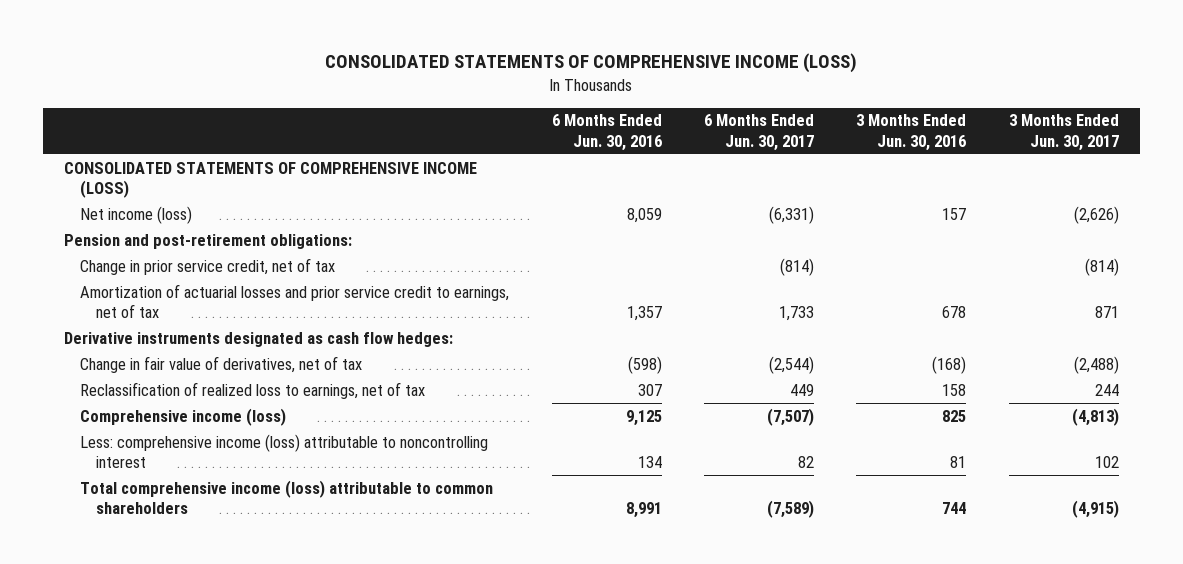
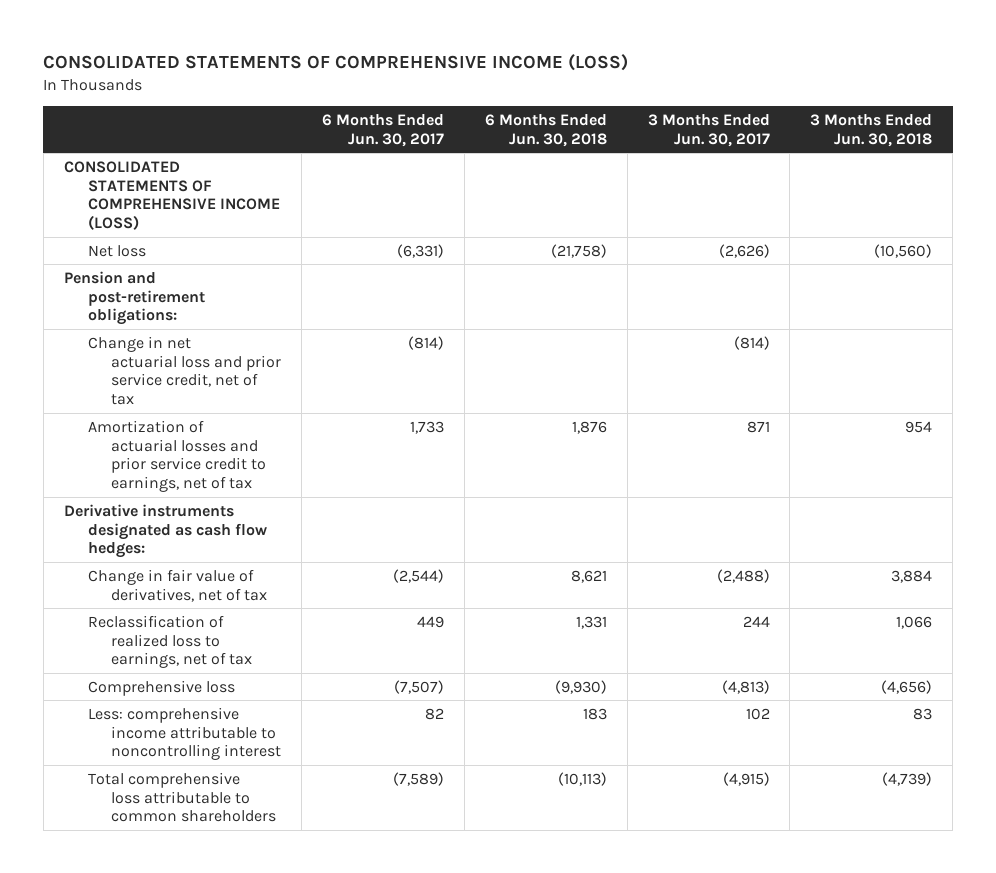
- | 6 Months Ended Jun. 30, 2016 | 6 Months Ended Jun. 30, 2017 | 3 Months Ended Jun. 30, 2016 | 3 Months Ended Jun. 30, 2017
+ | 6 Months Ended Jun. 30, 2017 | 6 Months Ended Jun. 30, 2018 | 3 Months Ended Jun. 30, 2017 | 3 Months Ended Jun. 30, 2018
- Net income (loss) | 8,059 | (6,331) | 157 | (2,626)
+ Net loss | (6,331) | (21,758) | (2,626) | (10,560)
- Change in prior service credit, net of tax | | (814) | | (814)
+ Change in net actuarial loss and prior service credit, net of tax | (814) | | (814) |
- Comprehensive income (loss) | 9,125 | (7,507) | 825 | (4,813)
- Less: comprehensive income (loss) attributable to noncontrolling interest | 134 | 82 | 81 | 102
- Total comprehensive income (loss) attributable to common shareholders | 8,991 | (7,589) | 744 | (4,915)
+ Comprehensive loss | (7,507) | (9,930) | (4,813) | (4,656)
+ Less: comprehensive income attributable to noncontrolling interest | 82 | 183 | 102 | 83
+ Total comprehensive loss attributable to common shareholders | (7,589) | (10,113) | (4,915) | (4,739)

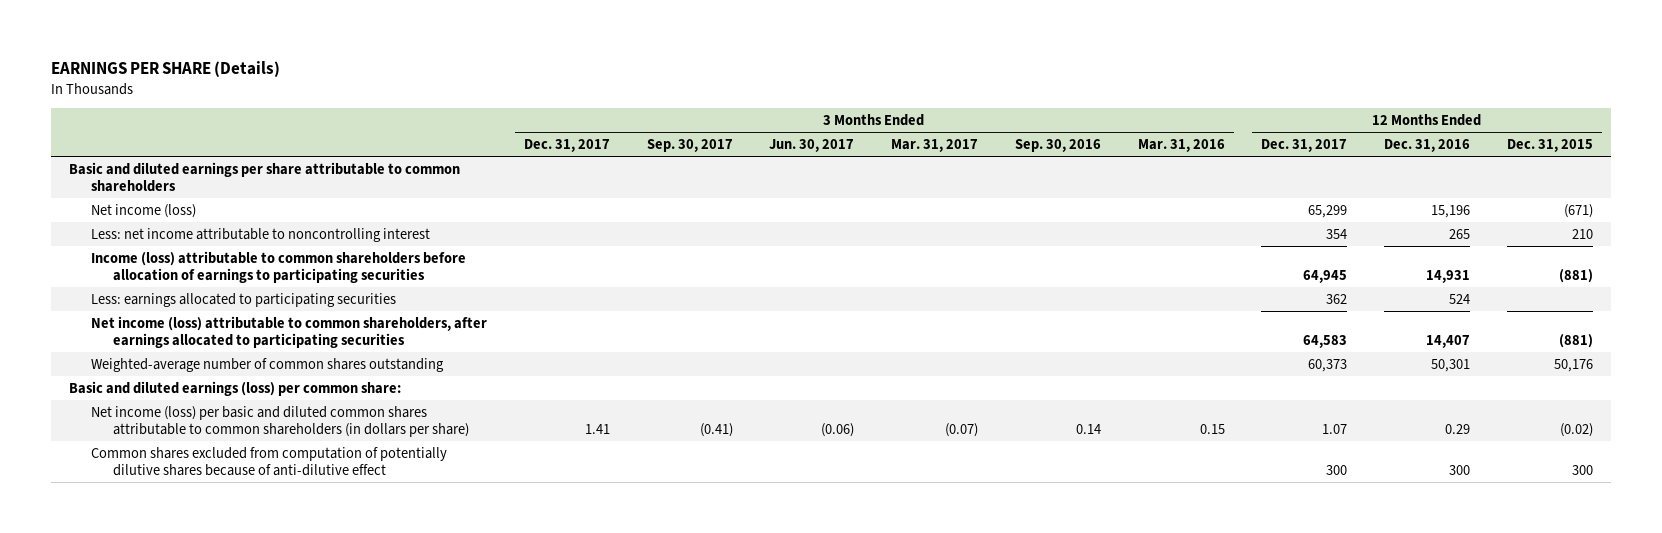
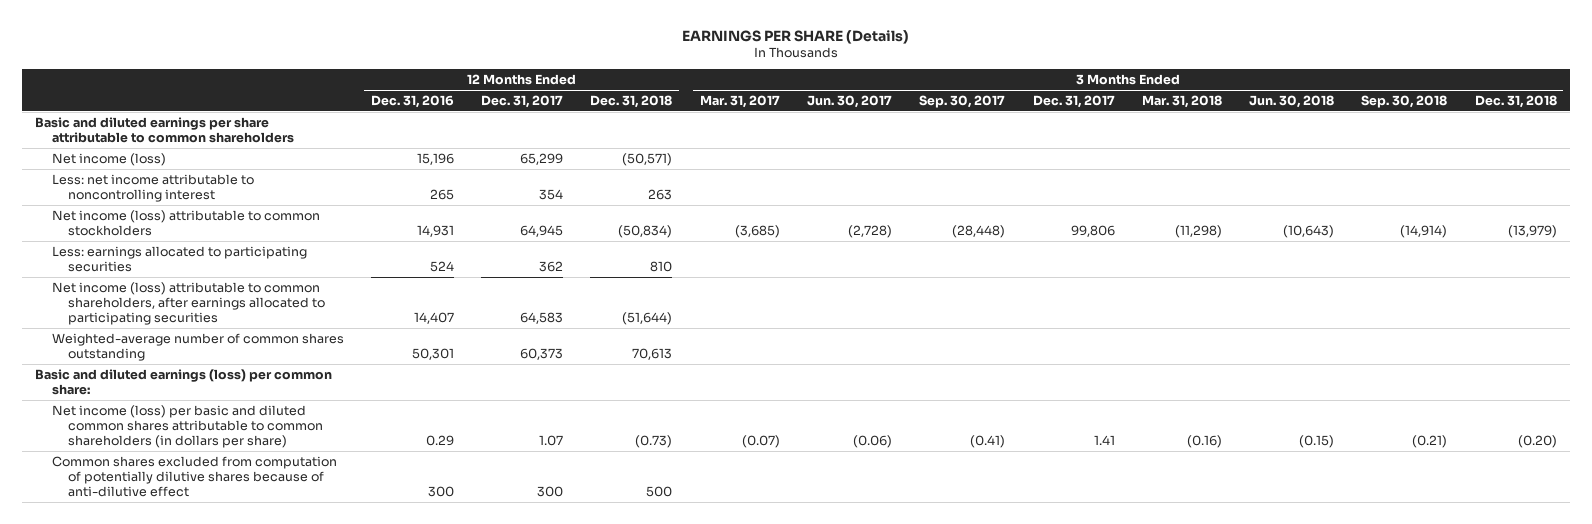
- | 3 Months Ended Dec. 31, 2017 | 3 Months Ended Sep. 30, 2017 | 3 Months Ended Jun. 30, 2017 | 3 Months Ended Mar. 31, 2017 | 3 Months Ended Sep. 30, 2016 | 3 Months Ended Mar. 31, 2016 | 12 Months Ended Dec. 31, 2017 | 12 Months Ended Dec. 31, 2016 | 12 Months Ended Dec. 31, 2015
+ | 12 Months Ended Dec. 31, 2016 | 12 Months Ended Dec. 31, 2017 | 12 Months Ended Dec. 31, 2018 | 3 Months Ended Mar. 31, 2017 | 3 Months Ended Jun. 30, 2017 | 3 Months Ended Sep. 30, 2017 | 3 Months Ended Dec. 31, 2017 | 3 Months Ended Mar. 31, 2018 | 3 Months Ended Jun. 30, 2018 | 3 Months Ended Sep. 30, 2018 | 3 Months Ended Dec. 31, 2018
- Income (loss) attributable to common shareholders before allocation of earnings to participating securities | | | | | | | 64,945 | 14,931 | (881)
+ Net income (loss) attributable to common stockholders | 14,931 | 64,945 | (50,834) | (3,685) | (2,728) | (28,448) | 99,806 | (11,298) | (10,643) | (14,914) | (13,979)

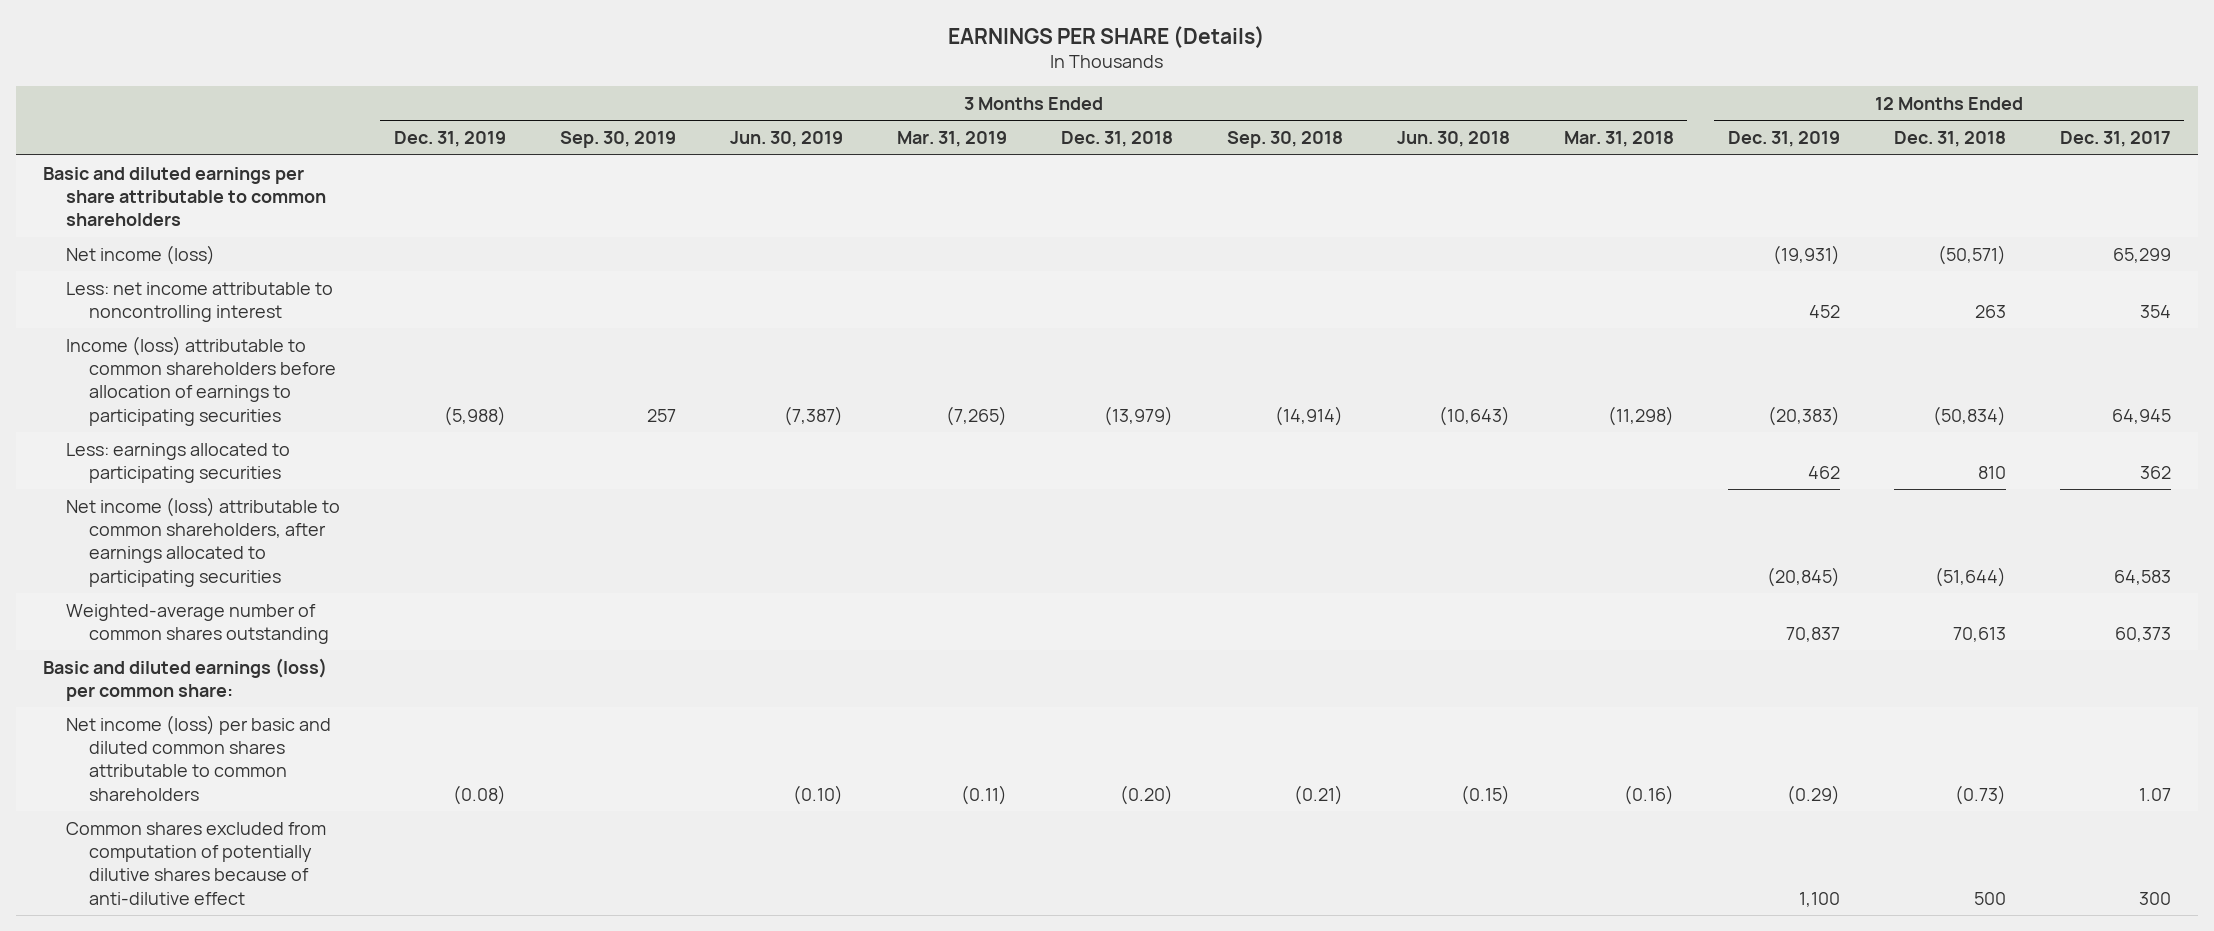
- | 12 Months Ended Dec. 31, 2016 | 12 Months Ended Dec. 31, 2017 | 12 Months Ended Dec. 31, 2018 | 3 Months Ended Mar. 31, 2017 | 3 Months Ended Jun. 30, 2017 | 3 Months Ended Sep. 30, 2017 | 3 Months Ended Dec. 31, 2017 | 3 Months Ended Mar. 31, 2018 | 3 Months Ended Jun. 30, 2018 | 3 Months Ended Sep. 30, 2018 | 3 Months Ended Dec. 31, 2018
+ | 3 Months Ended Dec. 31, 2019 | 3 Months Ended Sep. 30, 2019 | 3 Months Ended Jun. 30, 2019 | 3 Months Ended Mar. 31, 2019 | 3 Months Ended Dec. 31, 2018 | 3 Months Ended Sep. 30, 2018 | 3 Months Ended Jun. 30, 2018 | 3 Months Ended Mar. 31, 2018 | 12 Months Ended Dec. 31, 2019 | 12 Months Ended Dec. 31, 2018 | 12 Months Ended Dec. 31, 2017
- Net income (loss) attributable to common stockholders | 14,931 | 64,945 | (50,834) | (3,685) | (2,728) | (28,448) | 99,806 | (11,298) | (10,643) | (14,914) | (13,979)
+ Income (loss) attributable to common shareholders before allocation of earnings to participating securities | (5,988) | 257 | (7,387) | (7,265) | (13,979) | (14,914) | (10,643) | (11,298) | (20,383) | (50,834) | 64,945
- Net income (loss) per basic and diluted common shares attributable to common shareholders (in dollars per share) | 0.29 | 1.07 | (0.73) | (0.07) | (0.06) | (0.41) | 1.41 | (0.16) | (0.15) | (0.21) | (0.20)
+ Net income (loss) per basic and diluted common shares attributable to common shareholders | (0.08) | | (0.10) | (0.11) | (0.20) | (0.21) | (0.15) | (0.16) | (0.29) | (0.73) | 1.07

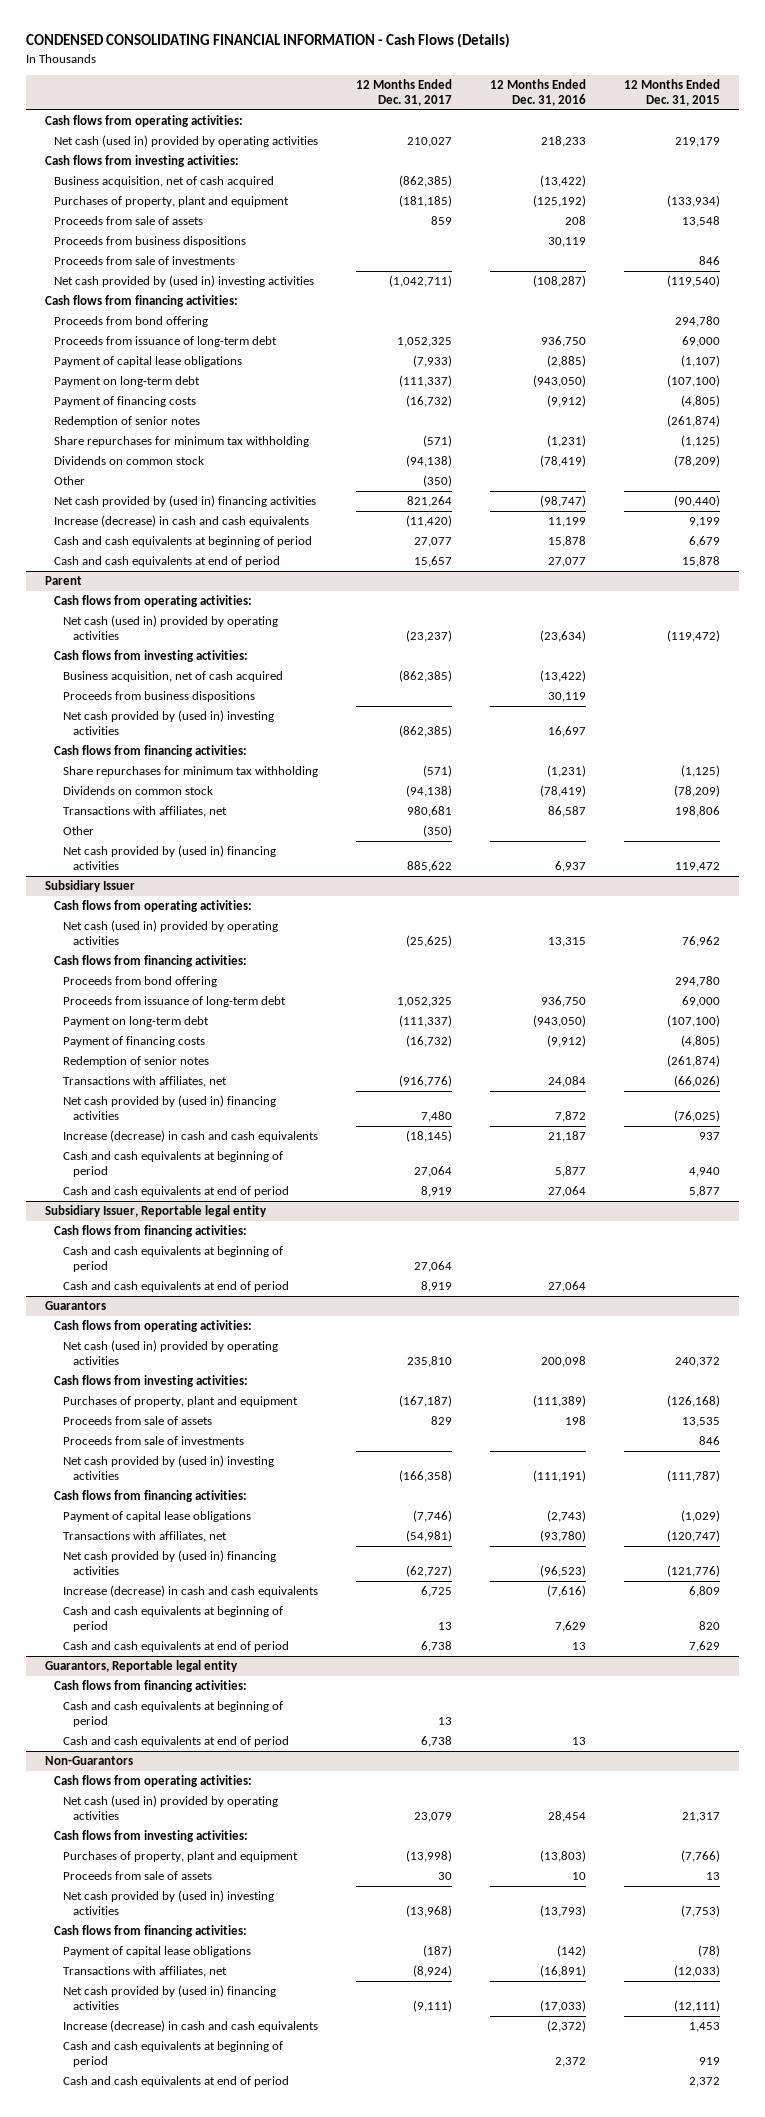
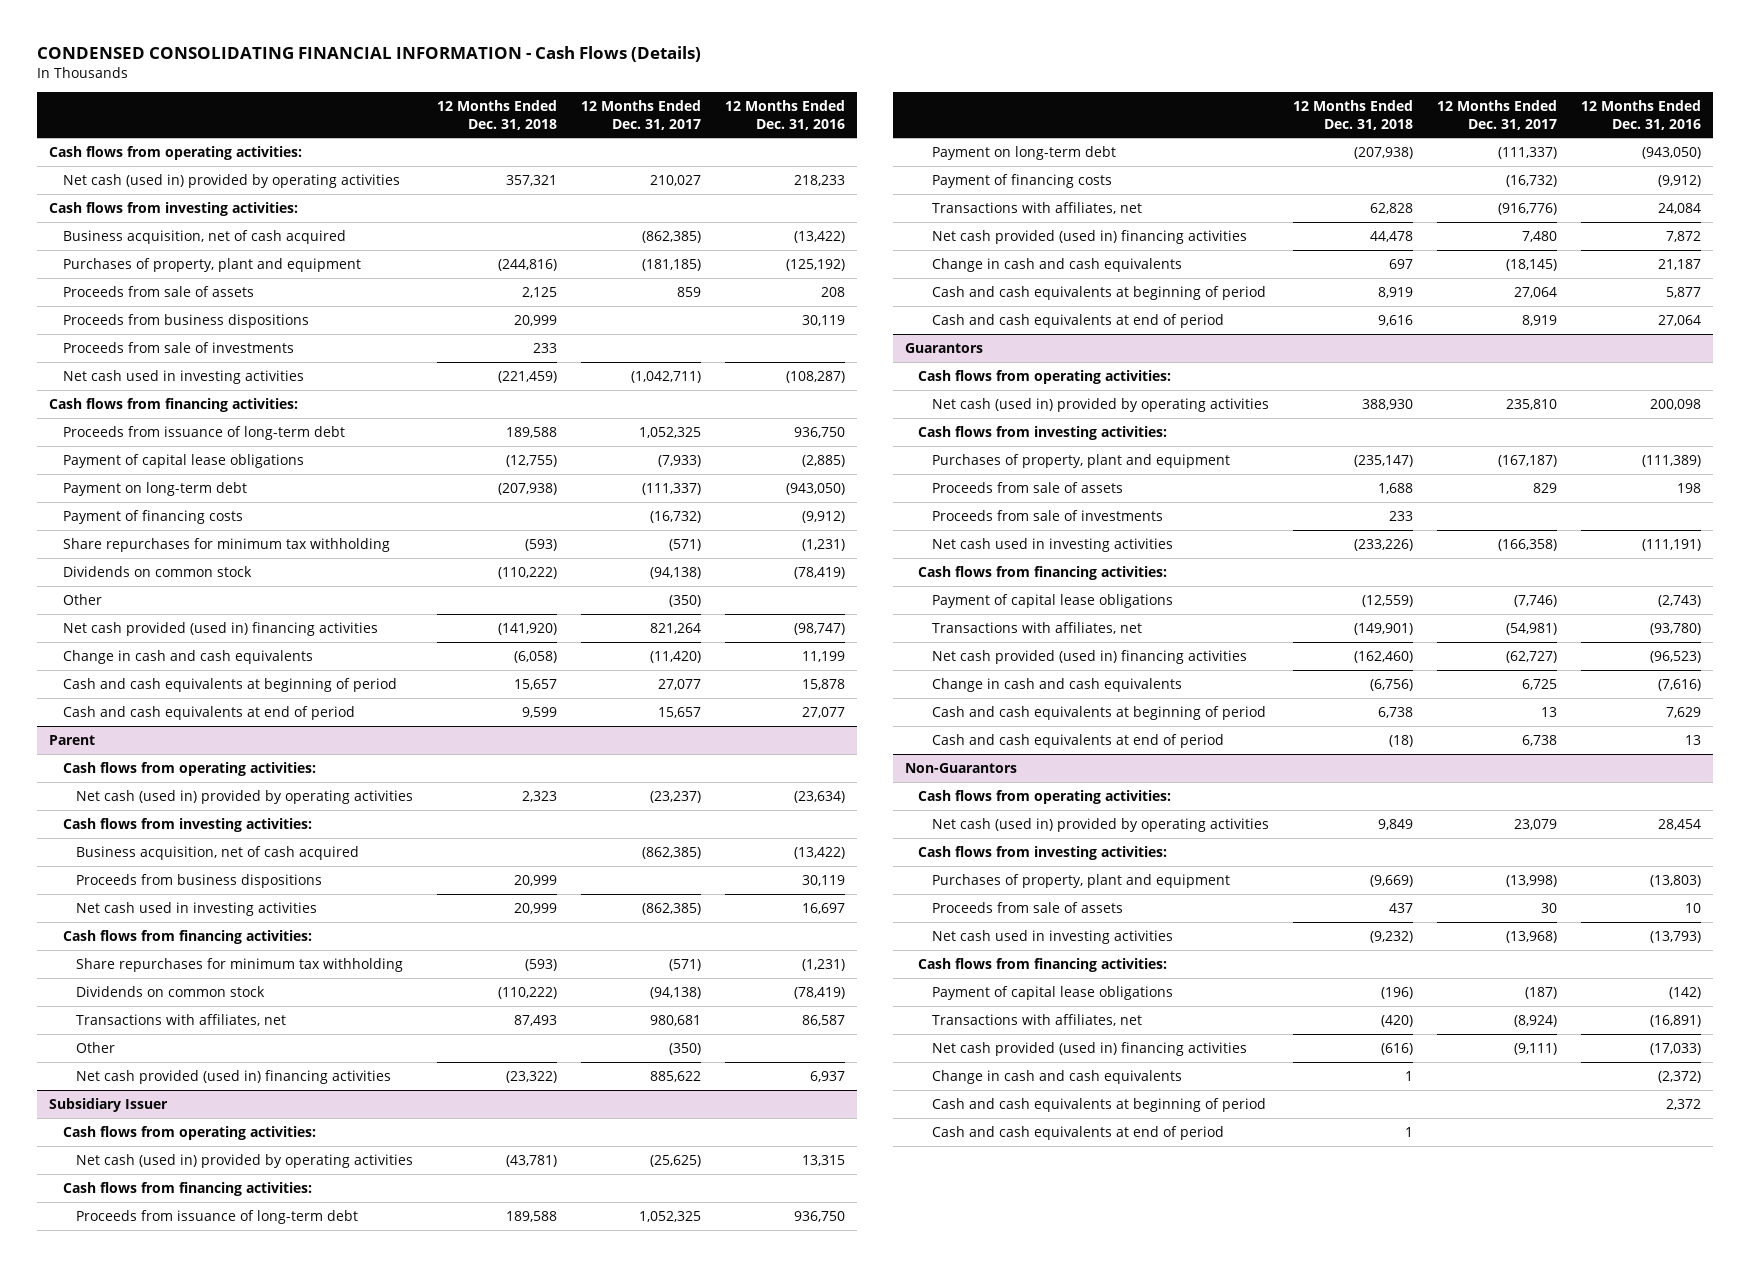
- | 12 Months Ended Dec. 31, 2017 | 12 Months Ended Dec. 31, 2016 | 12 Months Ended Dec. 31, 2015
+ | 12 Months Ended Dec. 31, 2018 | 12 Months Ended Dec. 31, 2017 | 12 Months Ended Dec. 31, 2016
- Net cash provided by (used in) investing activities | (1,042,711) | (108,287) | (119,540)
+ Net cash used in investing activities | (221,459) | (1,042,711) | (108,287)
- Proceeds from bond offering | | | 294,780
- Redemption of senior notes | | | (261,874)
- Net cash provided by (used in) financing activities | 821,264 | (98,747) | (90,440)
- Increase (decrease) in cash and cash equivalents | (11,420) | 11,199 | 9,199
+ Net cash provided (used in) financing activities | (141,920) | 821,264 | (98,747)
+ Change in cash and cash equivalents | (6,058) | (11,420) | 11,199
@ Parent
- Net cash provided by (used in) investing activities | (862,385) | 16,697 |
+ Net cash used in investing activities | 20,999 | (862,385) | 16,697
- Net cash provided by (used in) financing activities | 885,622 | 6,937 | 119,472
+ Net cash provided (used in) financing activities | (23,322) | 885,622 | 6,937
@ Subsidiary Issuer
- Proceeds from bond offering | | | 294,780
- Redemption of senior notes | | | (261,874)
- Net cash provided by (used in) financing activities | 7,480 | 7,872 | (76,025)
- Increase (decrease) in cash and cash equivalents | (18,145) | 21,187 | 937
+ Net cash provided (used in) financing activities | 44,478 | 7,480 | 7,872
+ Change in cash and cash equivalents | 697 | (18,145) | 21,187
- Subsidiary Issuer, Reportable legal entity
- Cash flows from financing activities:
- Cash and cash equivalents at beginning of period | 27,064 | |
- Cash and cash equivalents at end of period | 8,919 | 27,064 |
@ Guarantors
- Net cash provided by (used in) investing activities | (166,358) | (111,191) | (111,787)
+ Net cash used in investing activities | (233,226) | (166,358) | (111,191)
- Net cash provided by (used in) financing activities | (62,727) | (96,523) | (121,776)
- Increase (decrease) in cash and cash equivalents | 6,725 | (7,616) | 6,809
+ Net cash provided (used in) financing activities | (162,460) | (62,727) | (96,523)
+ Change in cash and cash equivalents | (6,756) | 6,725 | (7,616)
- Guarantors, Reportable legal entity
- Cash flows from financing activities:
- Cash and cash equivalents at beginning of period | 13 | |
- Cash and cash equivalents at end of period | 6,738 | 13 |
@ Non-Guarantors
- Net cash provided by (used in) investing activities | (13,968) | (13,793) | (7,753)
+ Net cash used in investing activities | (9,232) | (13,968) | (13,793)
- Net cash provided by (used in) financing activities | (9,111) | (17,033) | (12,111)
- Increase (decrease) in cash and cash equivalents | | (2,372) | 1,453
+ Net cash provided (used in) financing activities | (616) | (9,111) | (17,033)
+ Change in cash and cash equivalents | 1 | | (2,372)

